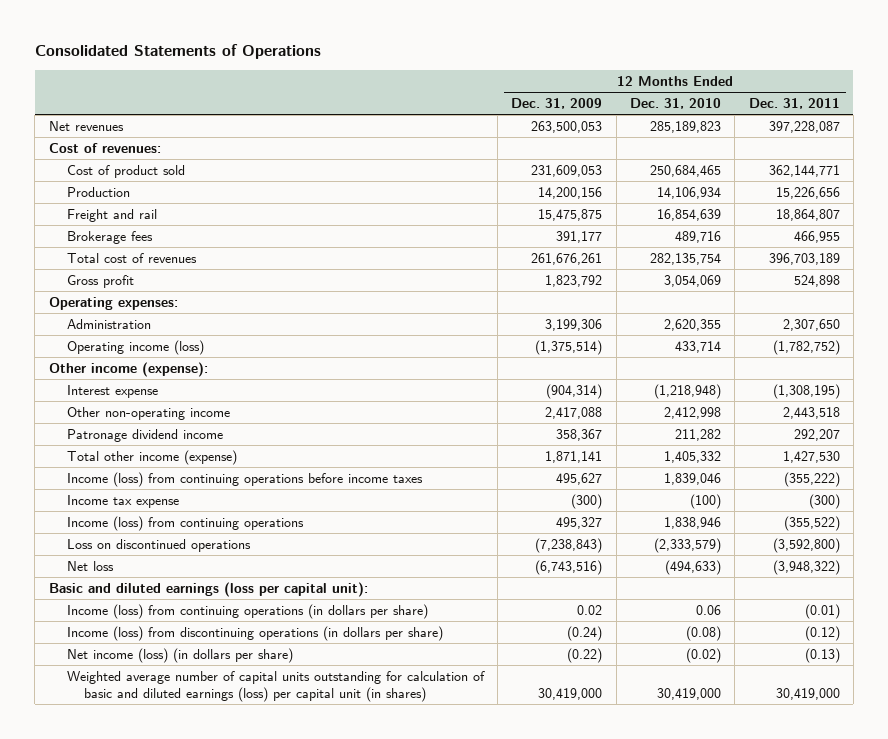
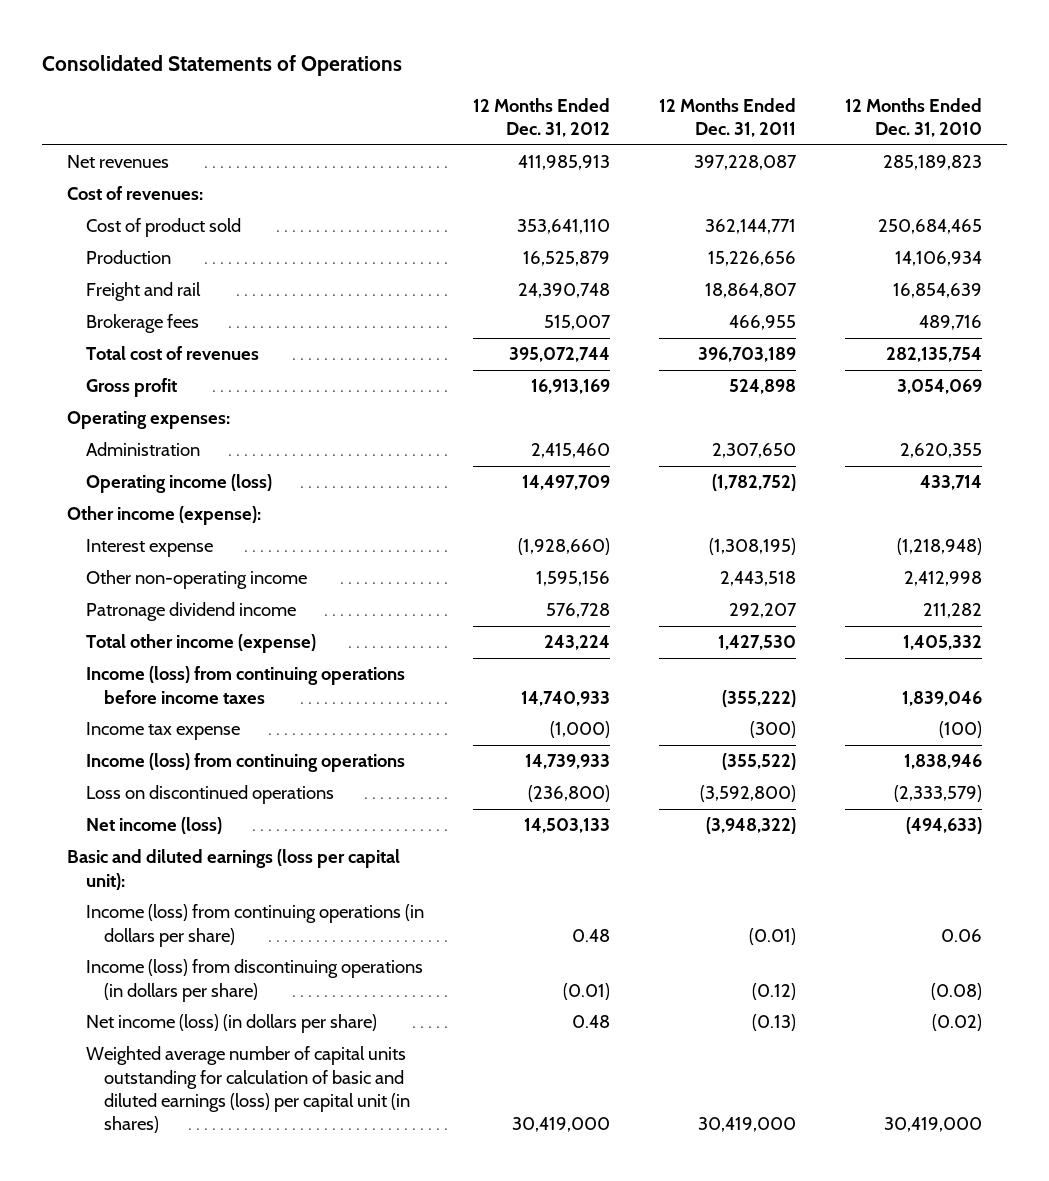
- | 12 Months Ended Dec. 31, 2009 | 12 Months Ended Dec. 31, 2010 | 12 Months Ended Dec. 31, 2011
+ | 12 Months Ended Dec. 31, 2012 | 12 Months Ended Dec. 31, 2011 | 12 Months Ended Dec. 31, 2010
- Net loss | (6,743,516) | (494,633) | (3,948,322)
+ Net income (loss) | 14,503,133 | (3,948,322) | (494,633)

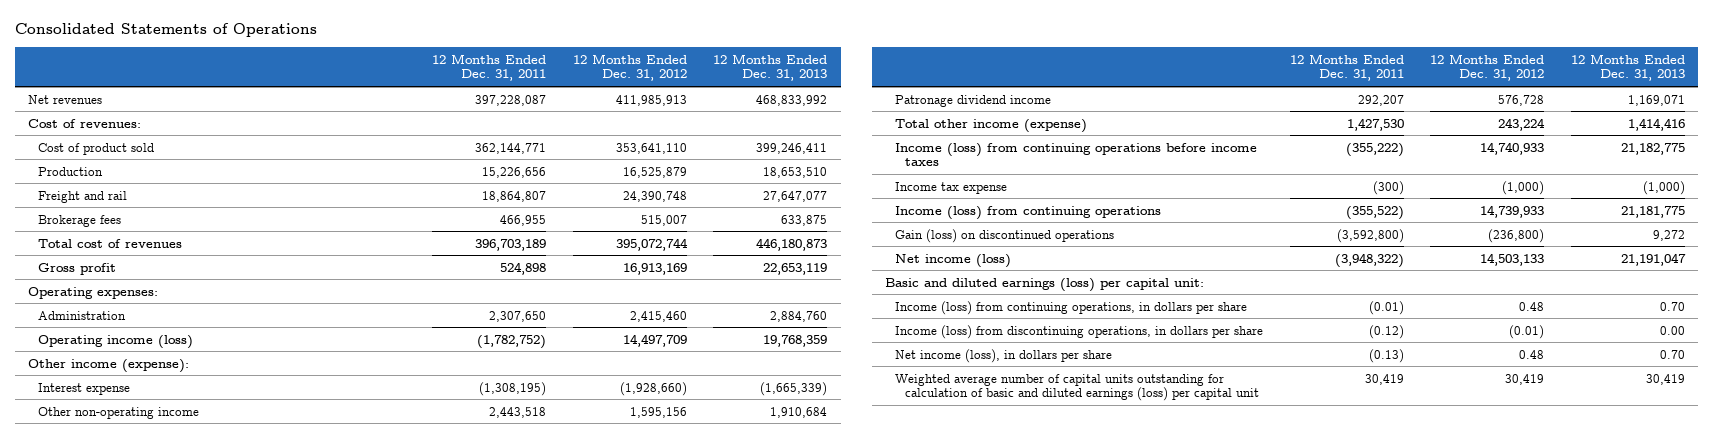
- | 12 Months Ended Dec. 31, 2012 | 12 Months Ended Dec. 31, 2011 | 12 Months Ended Dec. 31, 2010
+ | 12 Months Ended Dec. 31, 2011 | 12 Months Ended Dec. 31, 2012 | 12 Months Ended Dec. 31, 2013
- Loss on discontinued operations | (236,800) | (3,592,800) | (2,333,579)
+ Gain (loss) on discontinued operations | (3,592,800) | (236,800) | 9,272
- Basic and diluted earnings (loss per capital unit):
- Income (loss) from continuing operations (in dollars per share) | 0.48 | (0.01) | 0.06
- Income (loss) from discontinuing operations (in dollars per share) | (0.01) | (0.12) | (0.08)
- Net income (loss) (in dollars per share) | 0.48 | (0.13) | (0.02)
- Weighted average number of capital units outstanding for calculation of basic and diluted earnings (loss) per capital unit (in shares) | 30,419,000 | 30,419,000 | 30,419,000
+ Basic and diluted earnings (loss) per capital unit:
+ Income (loss) from continuing operations, in dollars per share | (0.01) | 0.48 | 0.70
+ Income (loss) from discontinuing operations, in dollars per share | (0.12) | (0.01) | 0.00
+ Net income (loss), in dollars per share | (0.13) | 0.48 | 0.70
+ Weighted average number of capital units outstanding for calculation of basic and diluted earnings (loss) per capital unit | 30,419 | 30,419 | 30,419

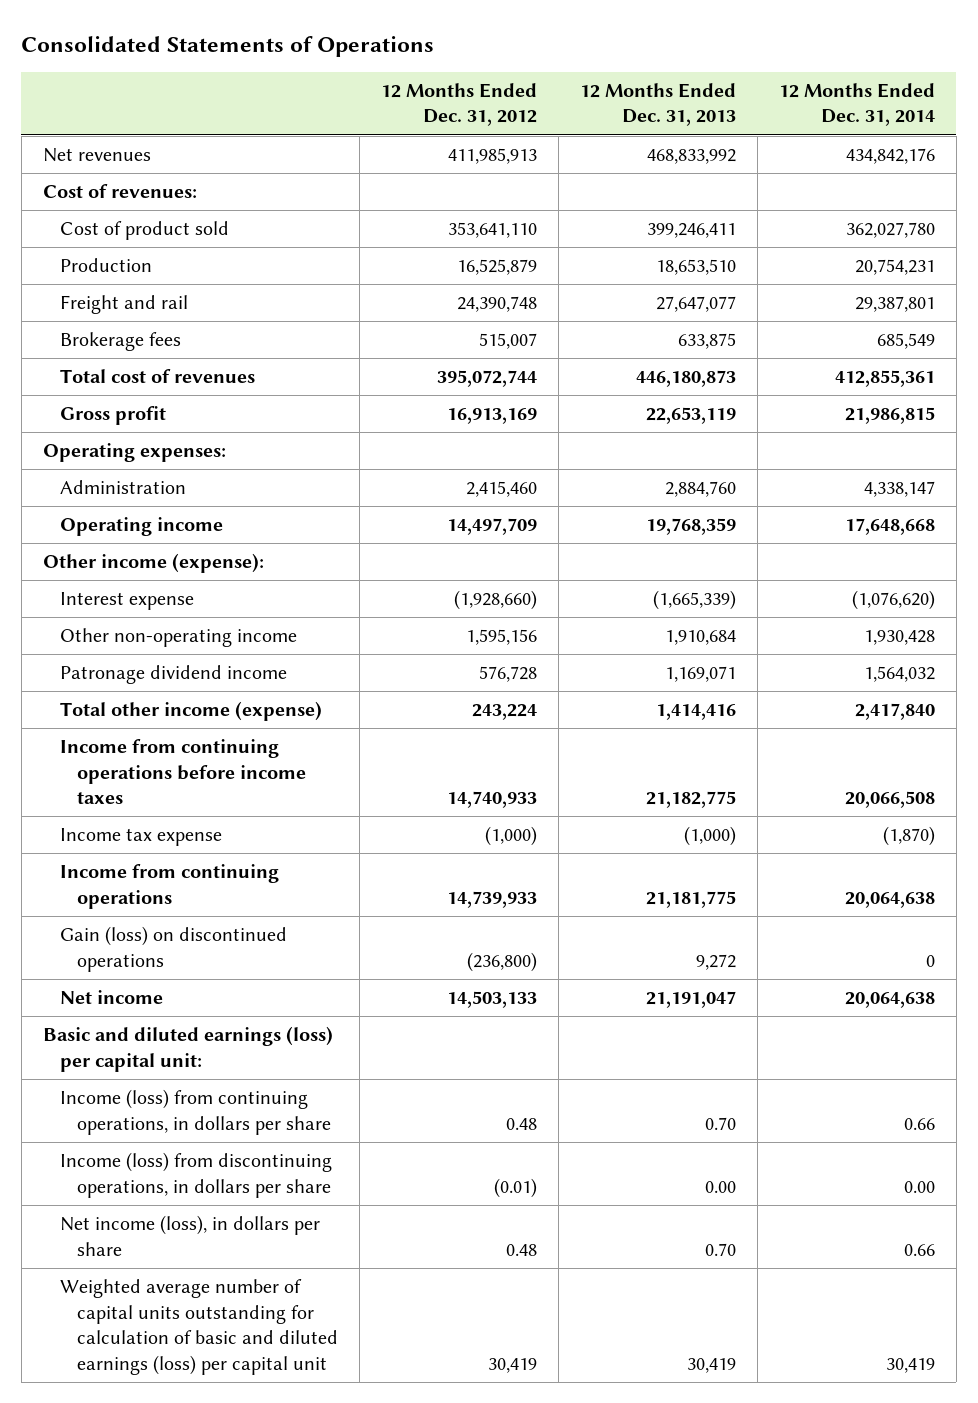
- | 12 Months Ended Dec. 31, 2011 | 12 Months Ended Dec. 31, 2012 | 12 Months Ended Dec. 31, 2013
+ | 12 Months Ended Dec. 31, 2012 | 12 Months Ended Dec. 31, 2013 | 12 Months Ended Dec. 31, 2014
- Operating income (loss) | (1,782,752) | 14,497,709 | 19,768,359
+ Operating income | 14,497,709 | 19,768,359 | 17,648,668
- Income (loss) from continuing operations before income taxes | (355,222) | 14,740,933 | 21,182,775
+ Income from continuing operations before income taxes | 14,740,933 | 21,182,775 | 20,066,508
- Income (loss) from continuing operations | (355,522) | 14,739,933 | 21,181,775
+ Income from continuing operations | 14,739,933 | 21,181,775 | 20,064,638
- Net income (loss) | (3,948,322) | 14,503,133 | 21,191,047
+ Net income | 14,503,133 | 21,191,047 | 20,064,638

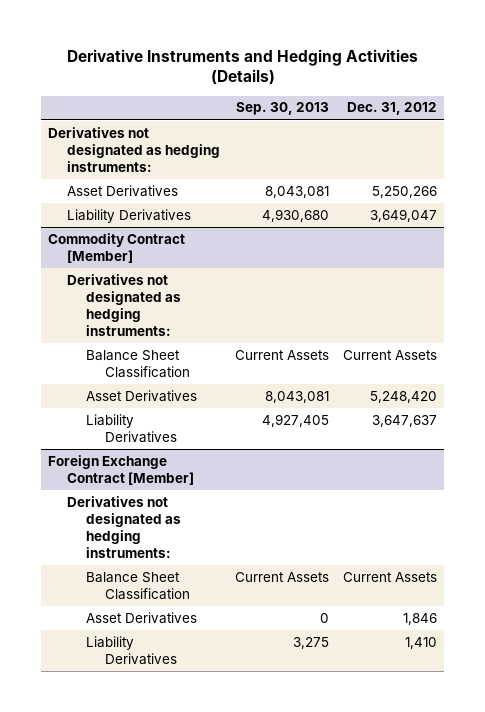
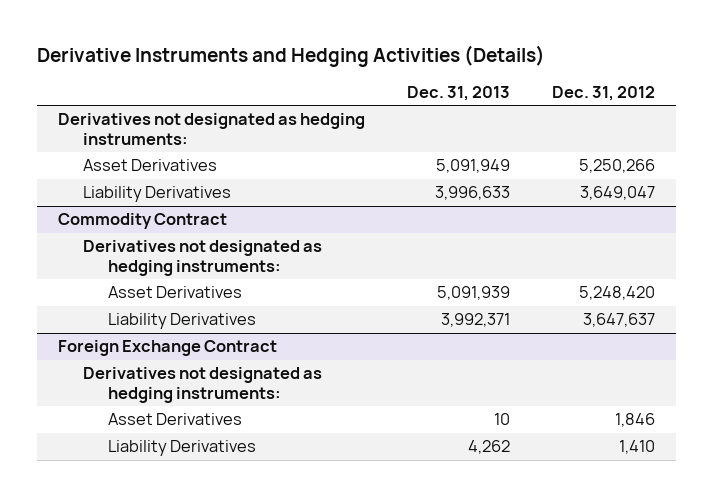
- | Sep. 30, 2013 | Dec. 31, 2012
+ | Dec. 31, 2013 | Dec. 31, 2012
- Commodity Contract [Member]
+ Commodity Contract
- Balance Sheet Classification | Current Assets | Current Assets
- Foreign Exchange Contract [Member]
+ Foreign Exchange Contract
- Balance Sheet Classification | Current Assets | Current Assets

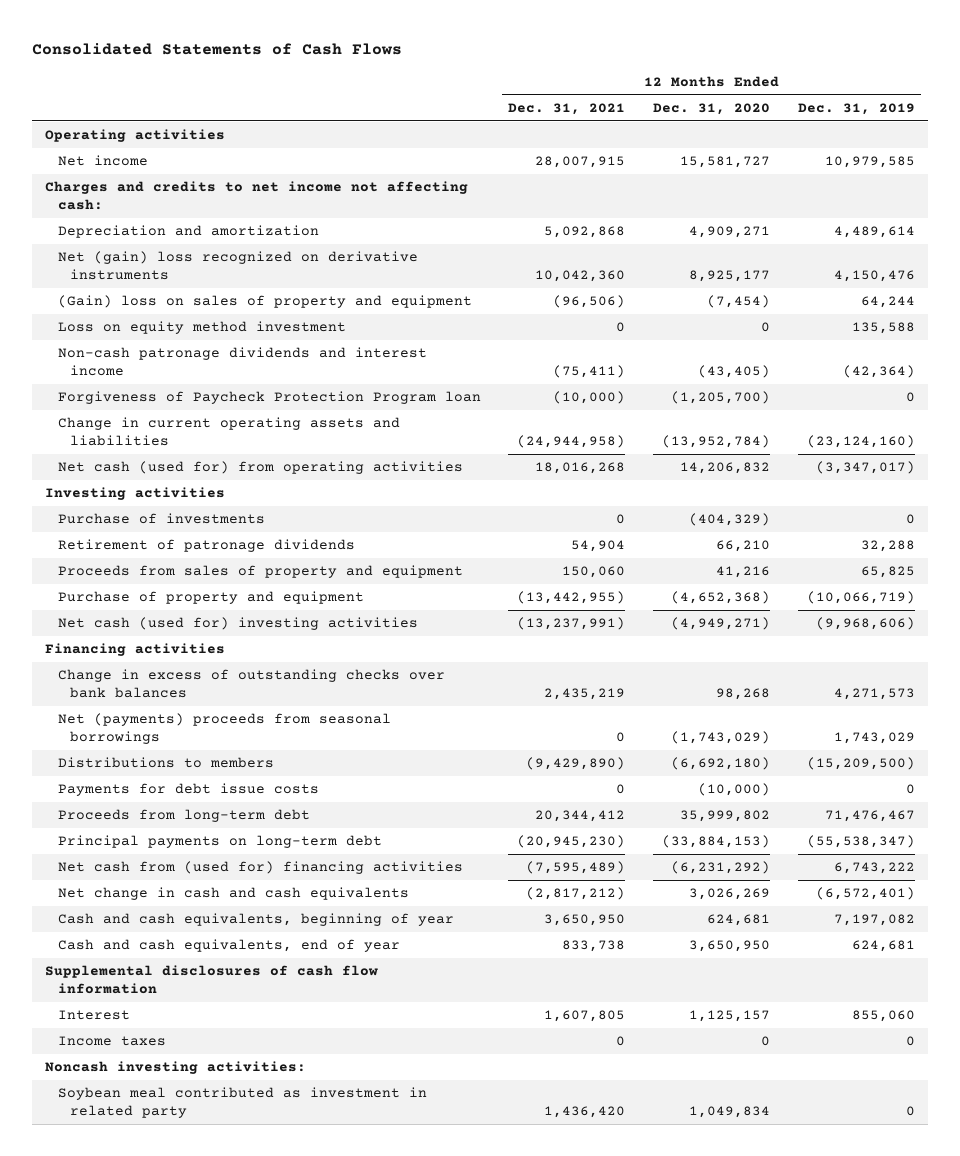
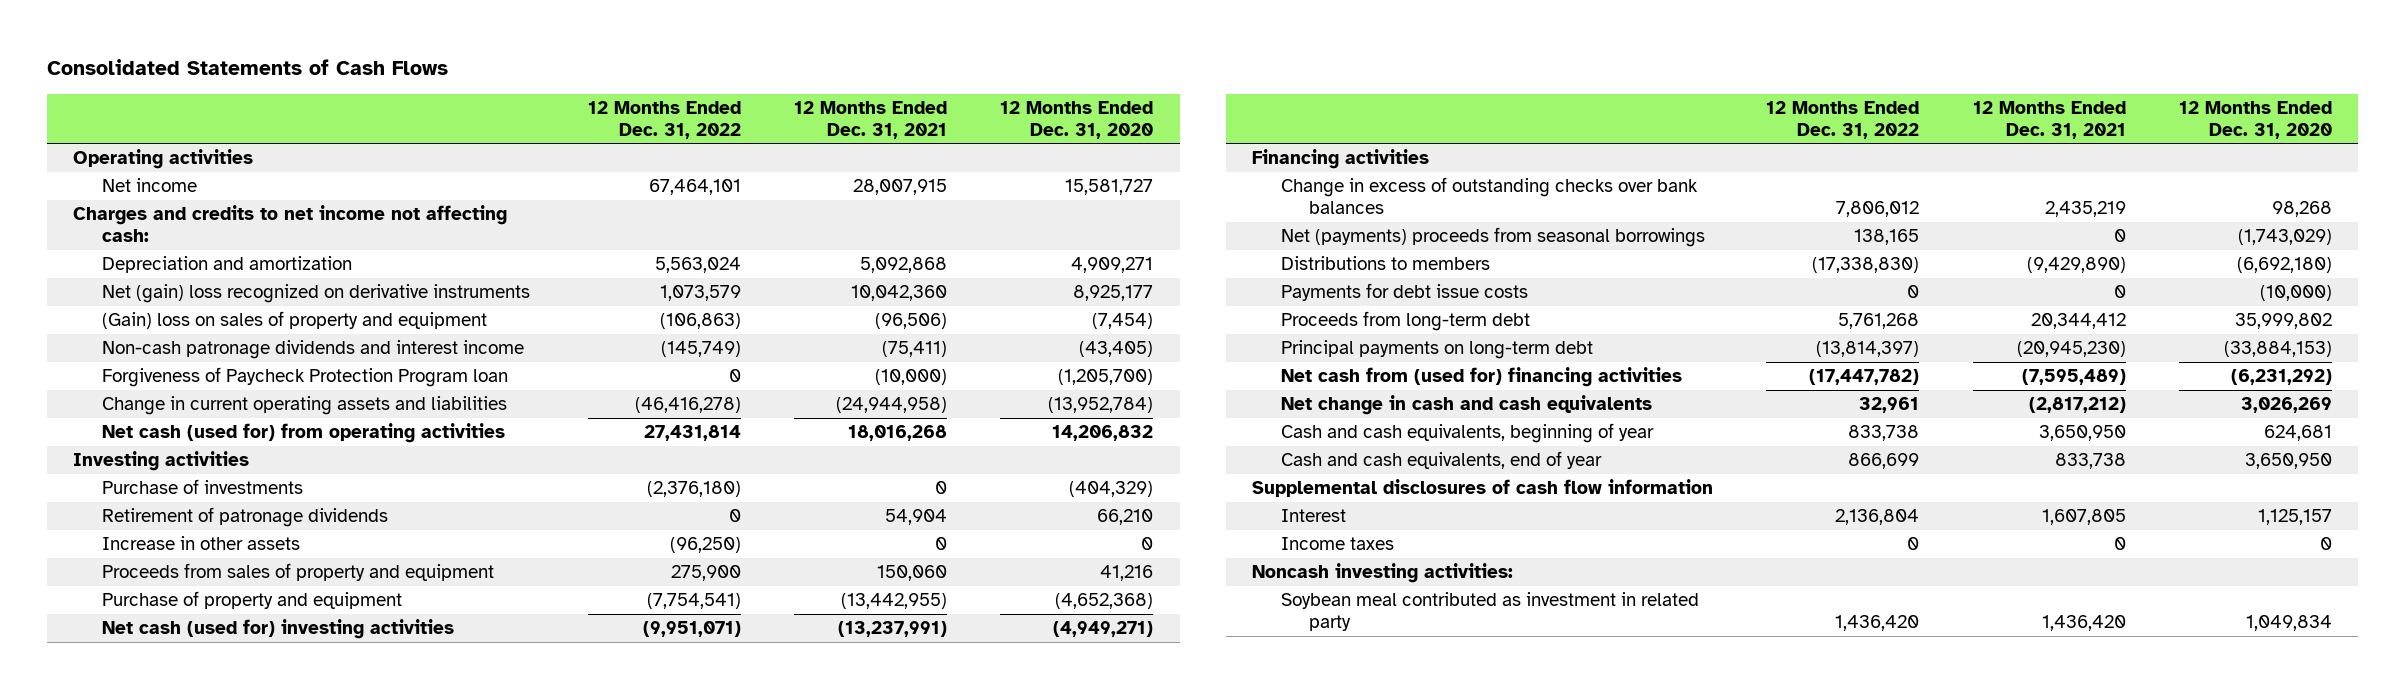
- | 12 Months Ended Dec. 31, 2021 | 12 Months Ended Dec. 31, 2020 | 12 Months Ended Dec. 31, 2019
+ | 12 Months Ended Dec. 31, 2022 | 12 Months Ended Dec. 31, 2021 | 12 Months Ended Dec. 31, 2020
- Loss on equity method investment | 0 | 0 | 135,588
+ Increase in other assets | (96,250) | 0 | 0

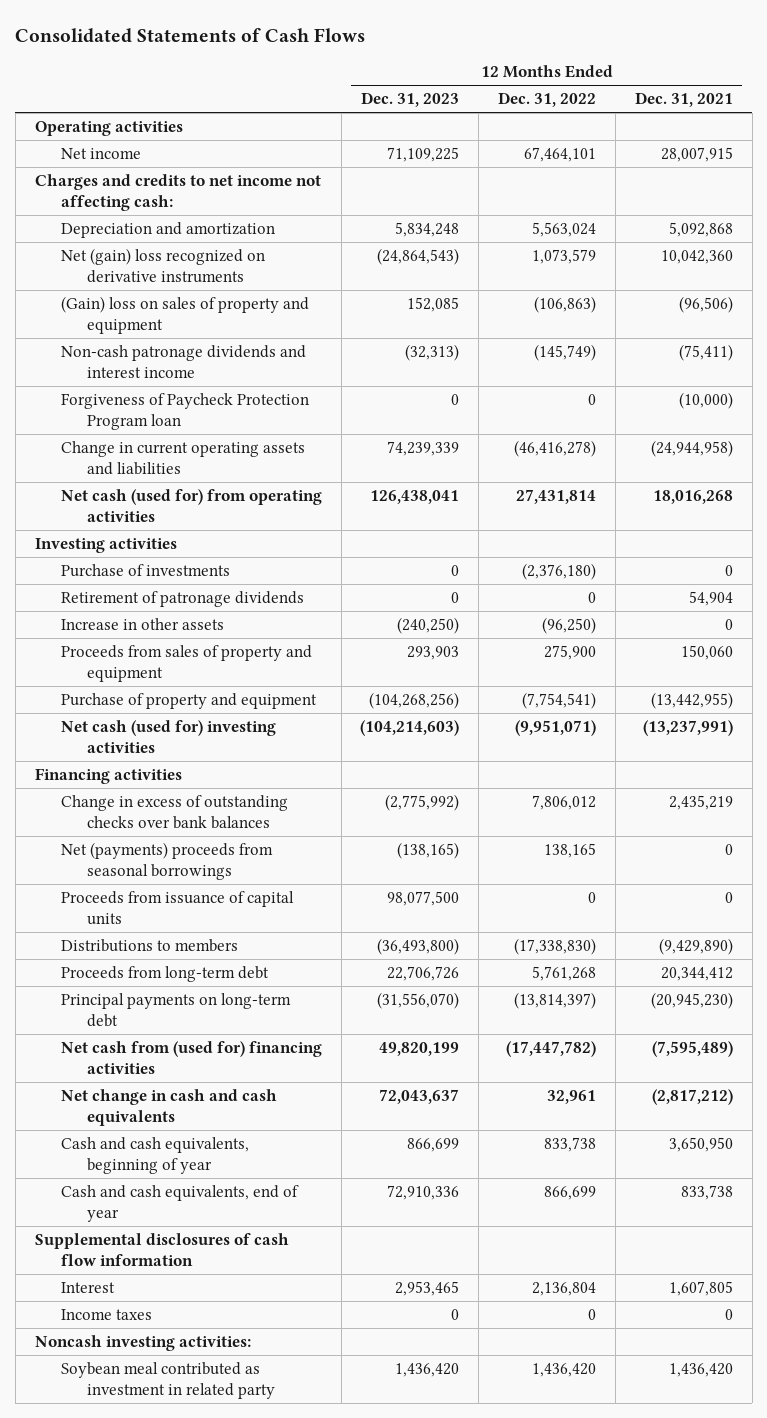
- | 12 Months Ended Dec. 31, 2022 | 12 Months Ended Dec. 31, 2021 | 12 Months Ended Dec. 31, 2020
+ | 12 Months Ended Dec. 31, 2023 | 12 Months Ended Dec. 31, 2022 | 12 Months Ended Dec. 31, 2021
+ Proceeds from issuance of capital units | 98,077,500 | 0 | 0
- Payments for debt issue costs | 0 | 0 | (10,000)

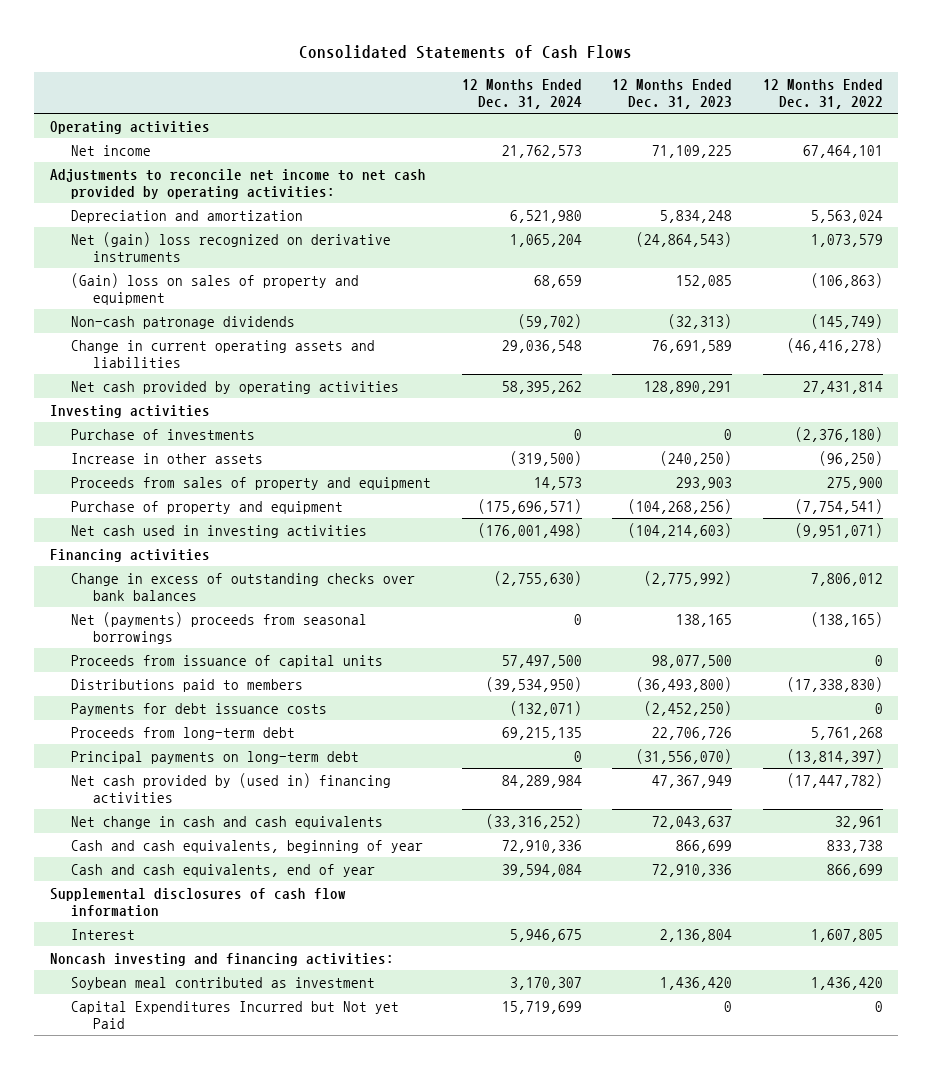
- | 12 Months Ended Dec. 31, 2023 | 12 Months Ended Dec. 31, 2022 | 12 Months Ended Dec. 31, 2021
+ | 12 Months Ended Dec. 31, 2024 | 12 Months Ended Dec. 31, 2023 | 12 Months Ended Dec. 31, 2022
- Charges and credits to net income not affecting cash:
+ Adjustments to reconcile net income to net cash provided by operating activities:
- Non-cash patronage dividends and interest income | (32,313) | (145,749) | (75,411)
- Forgiveness of Paycheck Protection Program loan | 0 | 0 | (10,000)
- Change in current operating assets and liabilities | 74,239,339 | (46,416,278) | (24,944,958)
- Net cash (used for) from operating activities | 126,438,041 | 27,431,814 | 18,016,268
+ Non-cash patronage dividends | (59,702) | (32,313) | (145,749)
+ Change in current operating assets and liabilities | 29,036,548 | 76,691,589 | (46,416,278)
+ Net cash provided by operating activities | 58,395,262 | 128,890,291 | 27,431,814
- Retirement of patronage dividends | 0 | 0 | 54,904
- Net cash (used for) investing activities | (104,214,603) | (9,951,071) | (13,237,991)
+ Net cash used in investing activities | (176,001,498) | (104,214,603) | (9,951,071)
- Net (payments) proceeds from seasonal borrowings | (138,165) | 138,165 | 0
+ Net (payments) proceeds from seasonal borrowings | 0 | 138,165 | (138,165)
- Distributions to members | (36,493,800) | (17,338,830) | (9,429,890)
+ Distributions paid to members | (39,534,950) | (36,493,800) | (17,338,830)
+ Payments for debt issuance costs | (132,071) | (2,452,250) | 0
- Net cash from (used for) financing activities | 49,820,199 | (17,447,782) | (7,595,489)
+ Net cash provided by (used in) financing activities | 84,289,984 | 47,367,949 | (17,447,782)
- Interest | 2,953,465 | 2,136,804 | 1,607,805
- Income taxes | 0 | 0 | 0
- Noncash investing activities:
- Soybean meal contributed as investment in related party | 1,436,420 | 1,436,420 | 1,436,420
+ Interest | 5,946,675 | 2,136,804 | 1,607,805
+ Noncash investing and financing activities:
+ Soybean meal contributed as investment | 3,170,307 | 1,436,420 | 1,436,420
+ Capital Expenditures Incurred but Not yet Paid | 15,719,699 | 0 | 0

